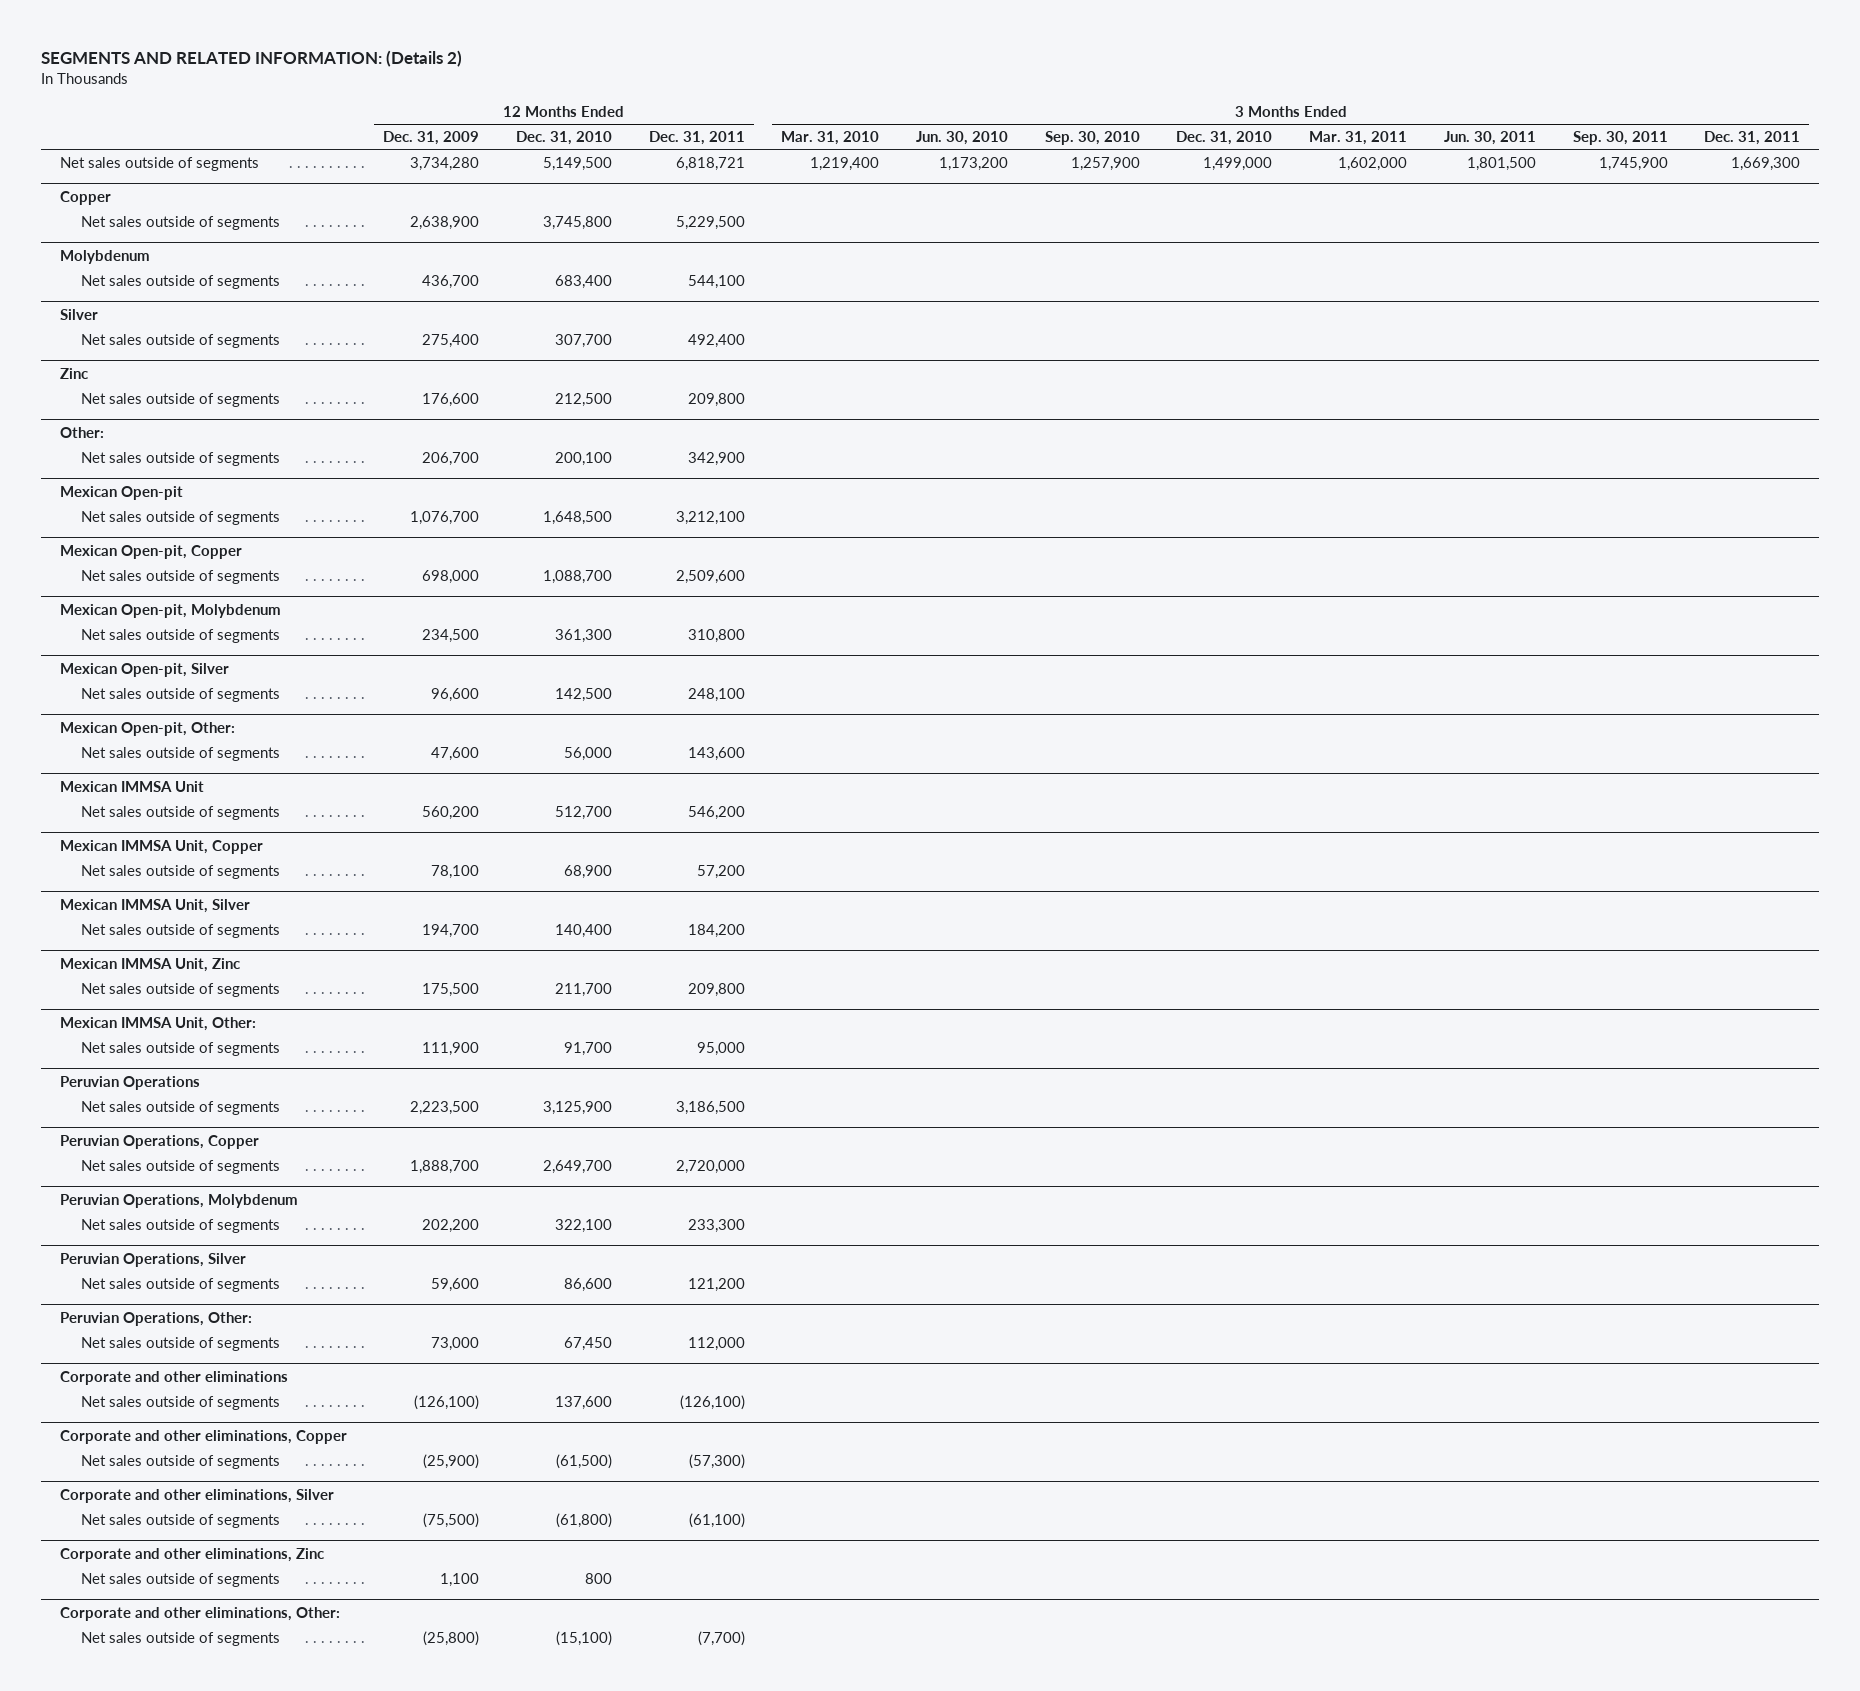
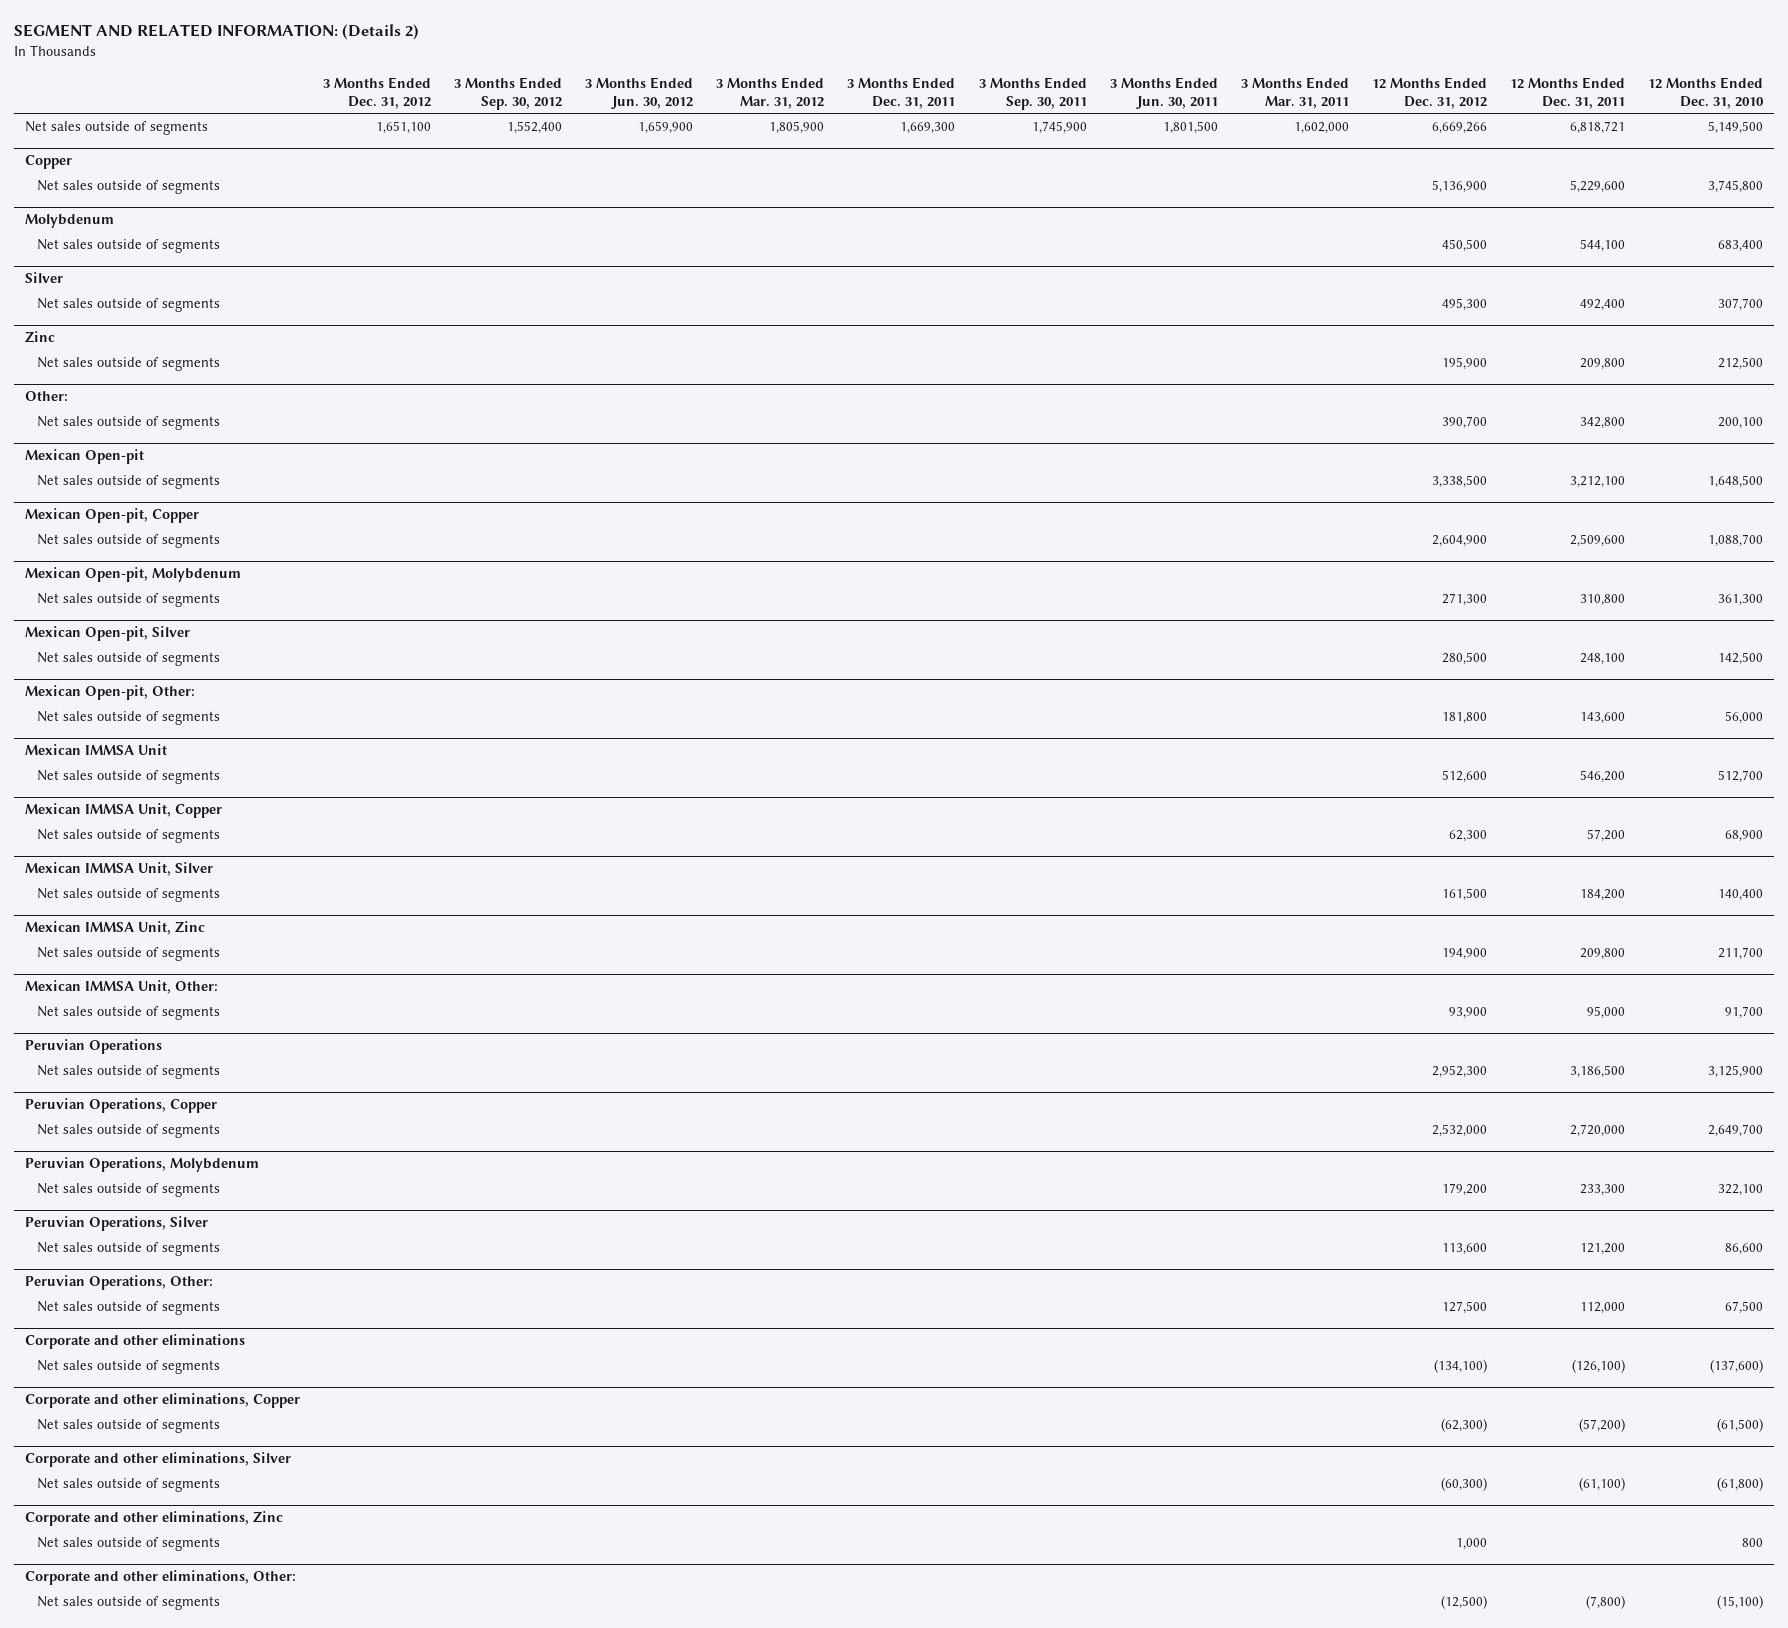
- SEGMENTS AND RELATED INFORMATION: (Details 2)
+ SEGMENT AND RELATED INFORMATION: (Details 2)
- | 12 Months Ended Dec. 31, 2009 | 12 Months Ended Dec. 31, 2010 | 12 Months Ended Dec. 31, 2011 | 3 Months Ended Mar. 31, 2010 | 3 Months Ended Jun. 30, 2010 | 3 Months Ended Sep. 30, 2010 | 3 Months Ended Dec. 31, 2010 | 3 Months Ended Mar. 31, 2011 | 3 Months Ended Jun. 30, 2011 | 3 Months Ended Sep. 30, 2011 | 3 Months Ended Dec. 31, 2011
+ | 3 Months Ended Dec. 31, 2012 | 3 Months Ended Sep. 30, 2012 | 3 Months Ended Jun. 30, 2012 | 3 Months Ended Mar. 31, 2012 | 3 Months Ended Dec. 31, 2011 | 3 Months Ended Sep. 30, 2011 | 3 Months Ended Jun. 30, 2011 | 3 Months Ended Mar. 31, 2011 | 12 Months Ended Dec. 31, 2012 | 12 Months Ended Dec. 31, 2011 | 12 Months Ended Dec. 31, 2010
@ Copper
- Net sales outside of segments | 2,638,900 | 3,745,800 | 5,229,500 | | | | | | | |
+ Net sales outside of segments | | | | | | | | | 5,136,900 | 5,229,600 | 3,745,800
@ Other:
- Net sales outside of segments | 206,700 | 200,100 | 342,900 | | | | | | | |
+ Net sales outside of segments | | | | | | | | | 390,700 | 342,800 | 200,100
@ Peruvian Operations, Other:
- Net sales outside of segments | 73,000 | 67,450 | 112,000 | | | | | | | |
+ Net sales outside of segments | | | | | | | | | 127,500 | 112,000 | 67,500
@ Corporate and other eliminations
- Net sales outside of segments | (126,100) | 137,600 | (126,100) | | | | | | | |
+ Net sales outside of segments | | | | | | | | | (134,100) | (126,100) | (137,600)
@ Corporate and other eliminations, Copper
- Net sales outside of segments | (25,900) | (61,500) | (57,300) | | | | | | | |
+ Net sales outside of segments | | | | | | | | | (62,300) | (57,200) | (61,500)
@ Corporate and other eliminations, Other:
- Net sales outside of segments | (25,800) | (15,100) | (7,700) | | | | | | | |
+ Net sales outside of segments | | | | | | | | | (12,500) | (7,800) | (15,100)

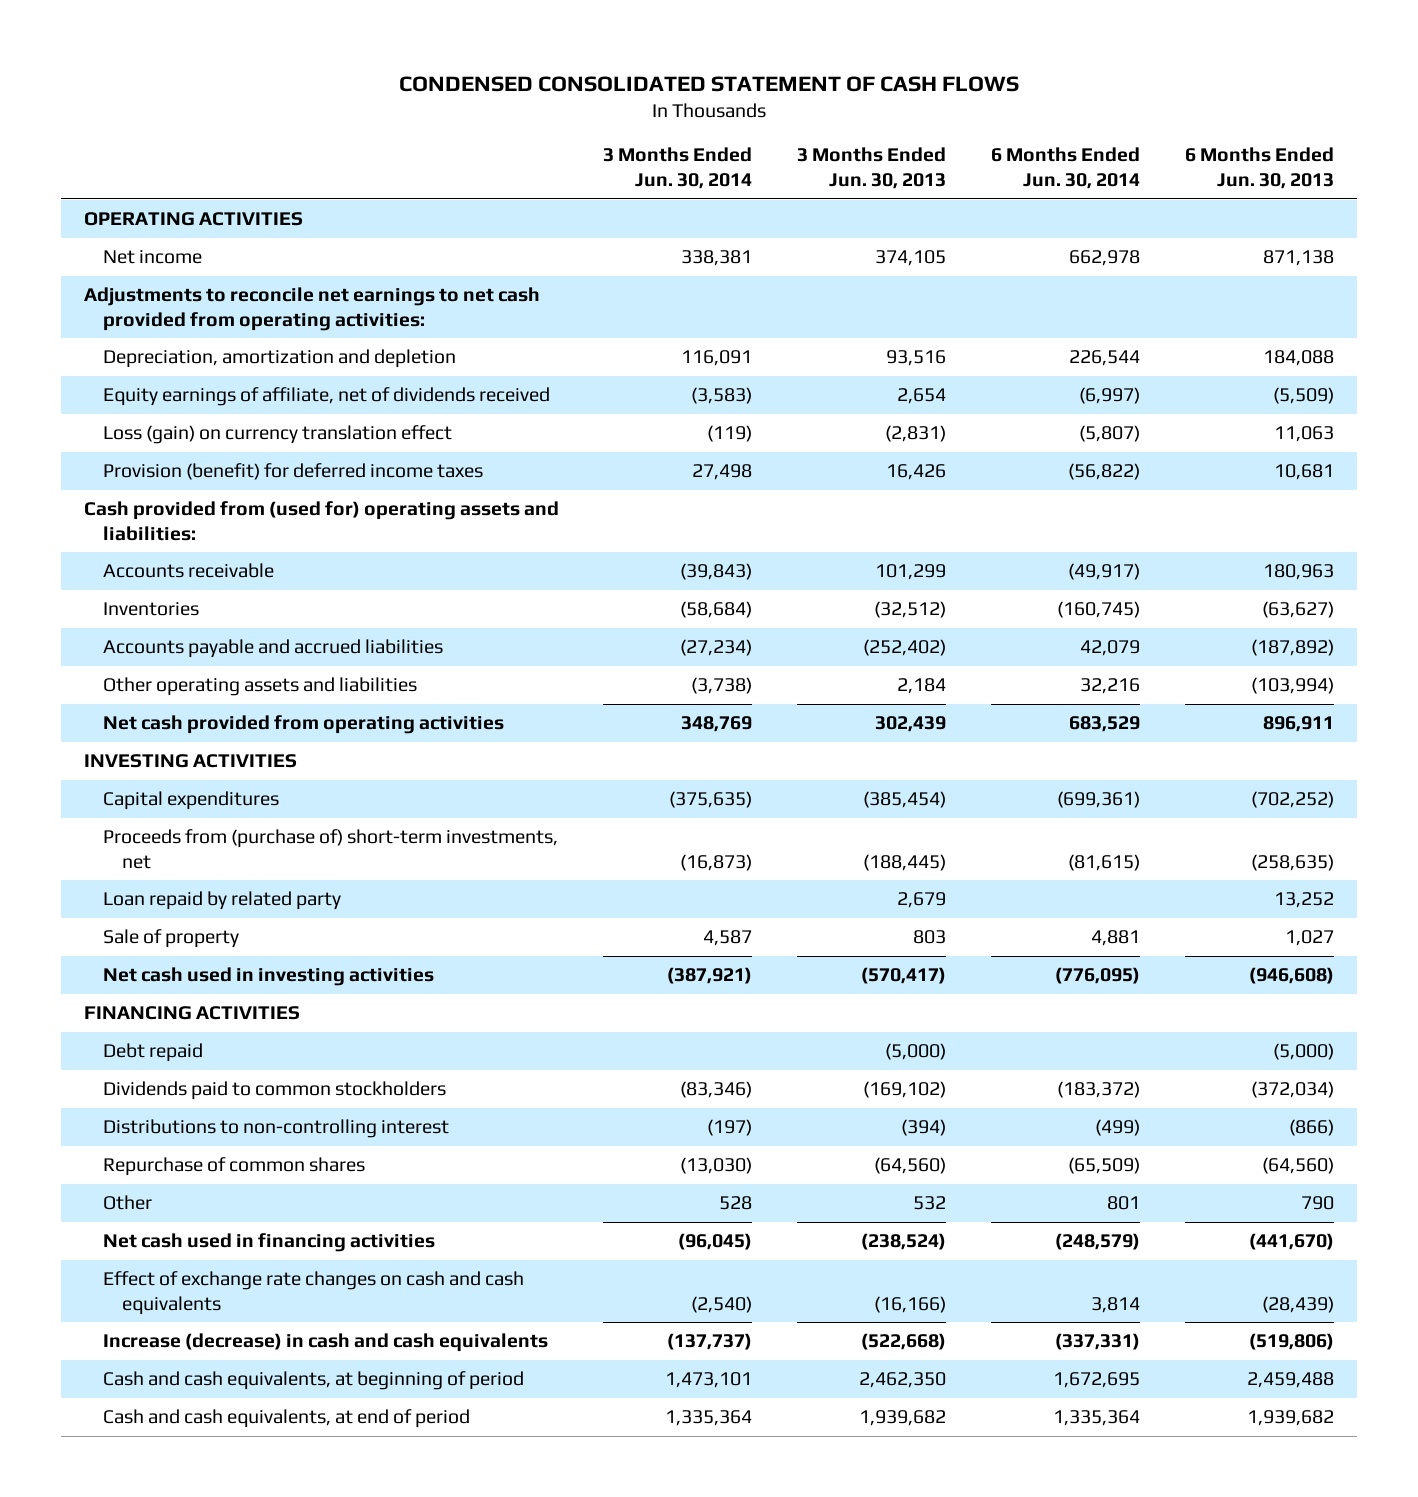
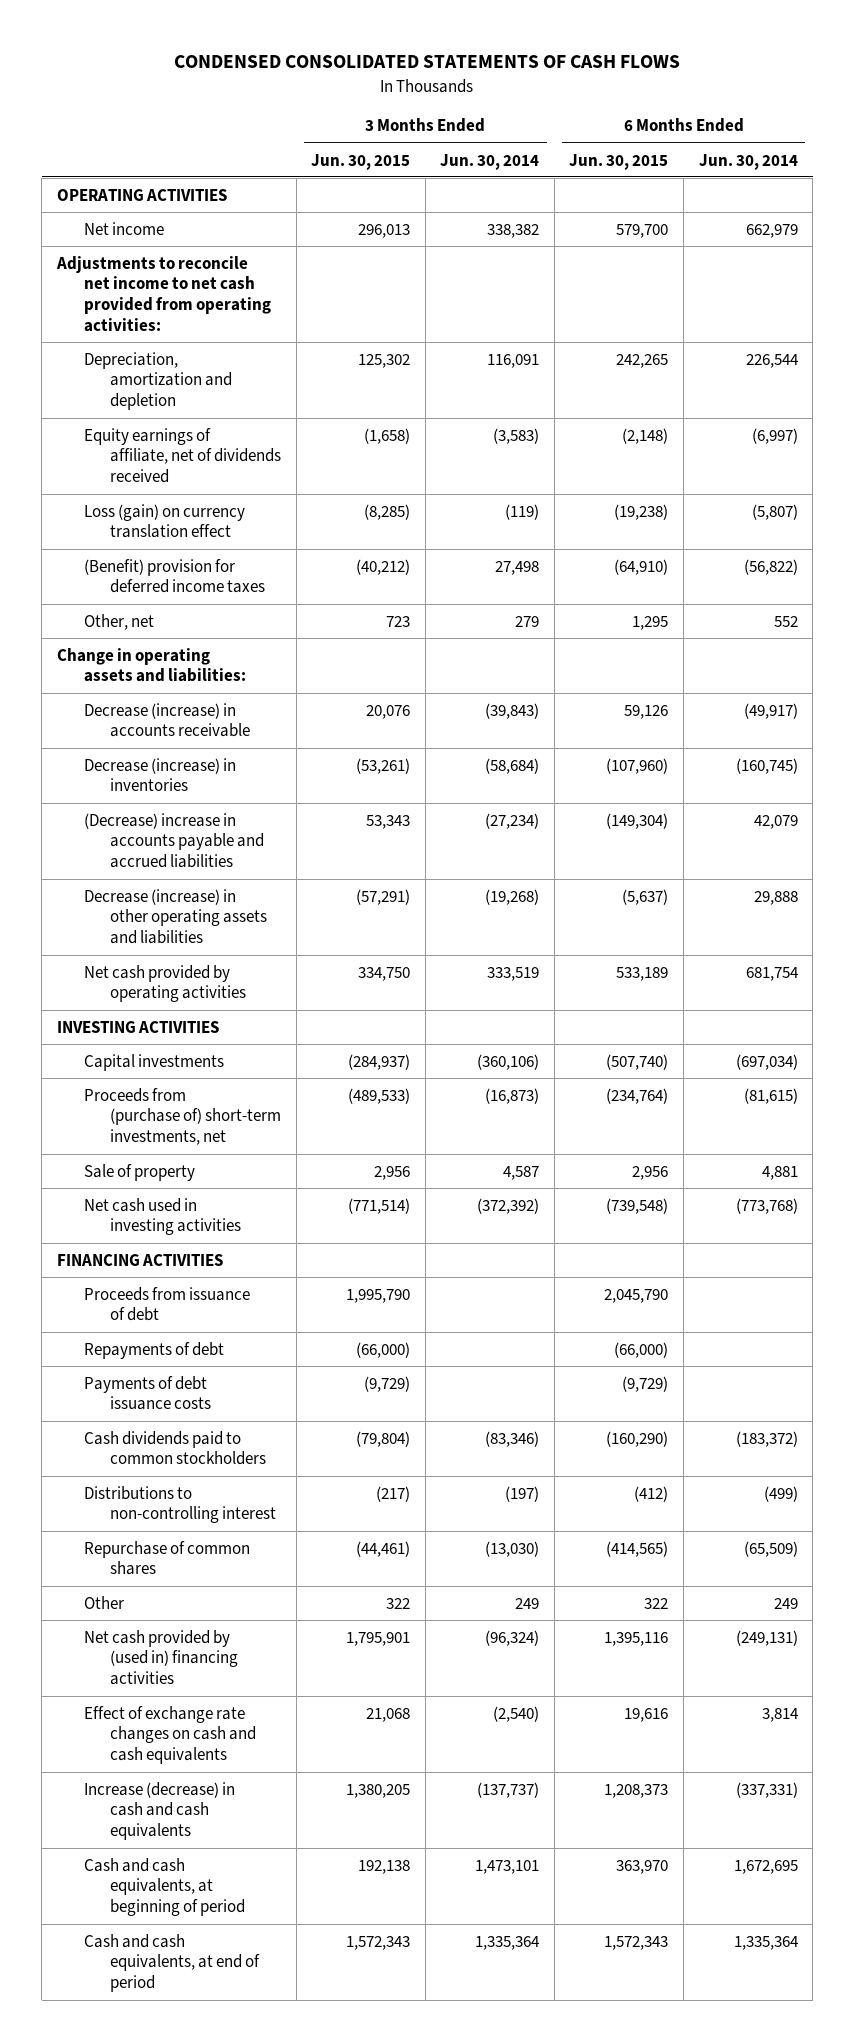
- CONDENSED CONSOLIDATED STATEMENT OF CASH FLOWS
+ CONDENSED CONSOLIDATED STATEMENTS OF CASH FLOWS
- | 3 Months Ended Jun. 30, 2014 | 3 Months Ended Jun. 30, 2013 | 6 Months Ended Jun. 30, 2014 | 6 Months Ended Jun. 30, 2013
+ | 3 Months Ended Jun. 30, 2015 | 3 Months Ended Jun. 30, 2014 | 6 Months Ended Jun. 30, 2015 | 6 Months Ended Jun. 30, 2014
- Net income | 338,381 | 374,105 | 662,978 | 871,138
- Adjustments to reconcile net earnings to net cash provided from operating activities:
+ Net income | 296,013 | 338,382 | 579,700 | 662,979
+ Adjustments to reconcile net income to net cash provided from operating activities:
- Provision (benefit) for deferred income taxes | 27,498 | 16,426 | (56,822) | 10,681
- Cash provided from (used for) operating assets and liabilities:
- Accounts receivable | (39,843) | 101,299 | (49,917) | 180,963
- Inventories | (58,684) | (32,512) | (160,745) | (63,627)
- Accounts payable and accrued liabilities | (27,234) | (252,402) | 42,079 | (187,892)
- Other operating assets and liabilities | (3,738) | 2,184 | 32,216 | (103,994)
- Net cash provided from operating activities | 348,769 | 302,439 | 683,529 | 896,911
+ (Benefit) provision for deferred income taxes | (40,212) | 27,498 | (64,910) | (56,822)
+ Other, net | 723 | 279 | 1,295 | 552
+ Change in operating assets and liabilities:
+ Decrease (increase) in accounts receivable | 20,076 | (39,843) | 59,126 | (49,917)
+ Decrease (increase) in inventories | (53,261) | (58,684) | (107,960) | (160,745)
+ (Decrease) increase in accounts payable and accrued liabilities | 53,343 | (27,234) | (149,304) | 42,079
+ Decrease (increase) in other operating assets and liabilities | (57,291) | (19,268) | (5,637) | 29,888
+ Net cash provided by operating activities | 334,750 | 333,519 | 533,189 | 681,754
- Capital expenditures | (375,635) | (385,454) | (699,361) | (702,252)
+ Capital investments | (284,937) | (360,106) | (507,740) | (697,034)
- Loan repaid by related party | | 2,679 | | 13,252
- Net cash used in investing activities | (387,921) | (570,417) | (776,095) | (946,608)
+ Net cash used in investing activities | (771,514) | (372,392) | (739,548) | (773,768)
- Debt repaid | | (5,000) | | (5,000)
- Dividends paid to common stockholders | (83,346) | (169,102) | (183,372) | (372,034)
+ Proceeds from issuance of debt | 1,995,790 | | 2,045,790 |
+ Repayments of debt | (66,000) | | (66,000) |
+ Payments of debt issuance costs | (9,729) | | (9,729) |
+ Cash dividends paid to common stockholders | (79,804) | (83,346) | (160,290) | (183,372)
- Other | 528 | 532 | 801 | 790
- Net cash used in financing activities | (96,045) | (238,524) | (248,579) | (441,670)
+ Other | 322 | 249 | 322 | 249
+ Net cash provided by (used in) financing activities | 1,795,901 | (96,324) | 1,395,116 | (249,131)

